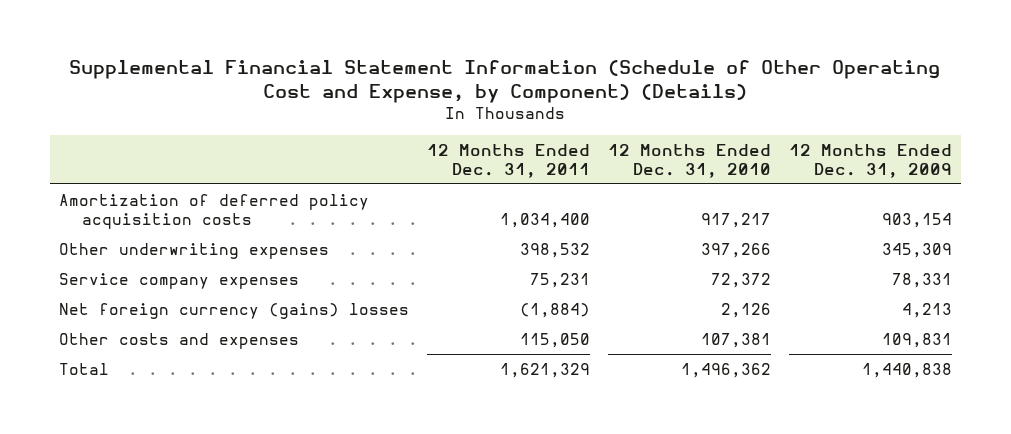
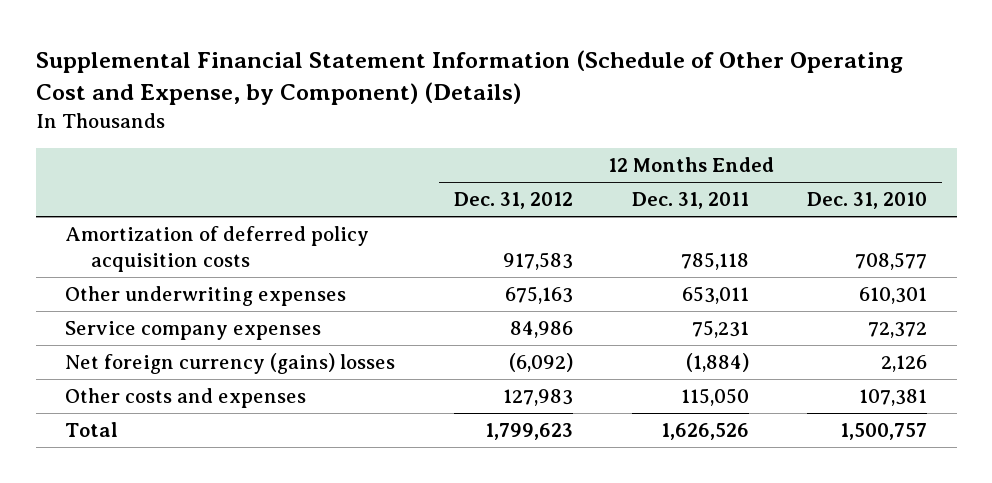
- | 12 Months Ended Dec. 31, 2011 | 12 Months Ended Dec. 31, 2010 | 12 Months Ended Dec. 31, 2009
+ | 12 Months Ended Dec. 31, 2012 | 12 Months Ended Dec. 31, 2011 | 12 Months Ended Dec. 31, 2010
- Amortization of deferred policy acquisition costs | 1,034,400 | 917,217 | 903,154
- Other underwriting expenses | 398,532 | 397,266 | 345,309
+ Amortization of deferred policy acquisition costs | 917,583 | 785,118 | 708,577
+ Other underwriting expenses | 675,163 | 653,011 | 610,301
- Total | 1,621,329 | 1,496,362 | 1,440,838
+ Total | 1,799,623 | 1,626,526 | 1,500,757

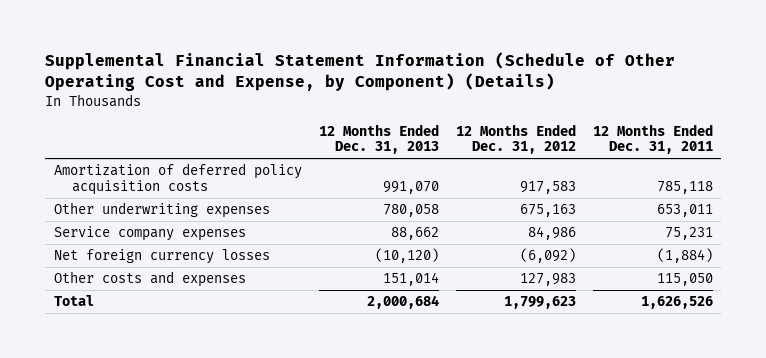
- | 12 Months Ended Dec. 31, 2012 | 12 Months Ended Dec. 31, 2011 | 12 Months Ended Dec. 31, 2010
+ | 12 Months Ended Dec. 31, 2013 | 12 Months Ended Dec. 31, 2012 | 12 Months Ended Dec. 31, 2011
- Net foreign currency (gains) losses | (6,092) | (1,884) | 2,126
+ Net foreign currency losses | (10,120) | (6,092) | (1,884)

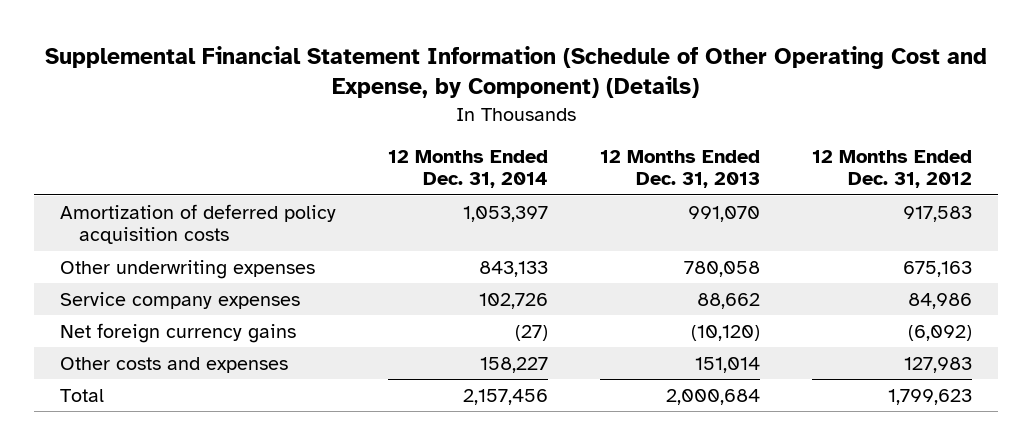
- | 12 Months Ended Dec. 31, 2013 | 12 Months Ended Dec. 31, 2012 | 12 Months Ended Dec. 31, 2011
+ | 12 Months Ended Dec. 31, 2014 | 12 Months Ended Dec. 31, 2013 | 12 Months Ended Dec. 31, 2012
- Net foreign currency losses | (10,120) | (6,092) | (1,884)
+ Net foreign currency gains | (27) | (10,120) | (6,092)

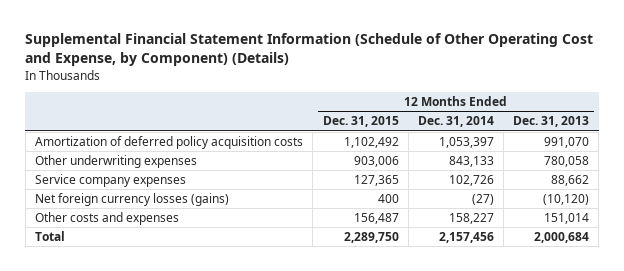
- | 12 Months Ended Dec. 31, 2014 | 12 Months Ended Dec. 31, 2013 | 12 Months Ended Dec. 31, 2012
+ | 12 Months Ended Dec. 31, 2015 | 12 Months Ended Dec. 31, 2014 | 12 Months Ended Dec. 31, 2013
- Net foreign currency gains | (27) | (10,120) | (6,092)
+ Net foreign currency losses (gains) | 400 | (27) | (10,120)

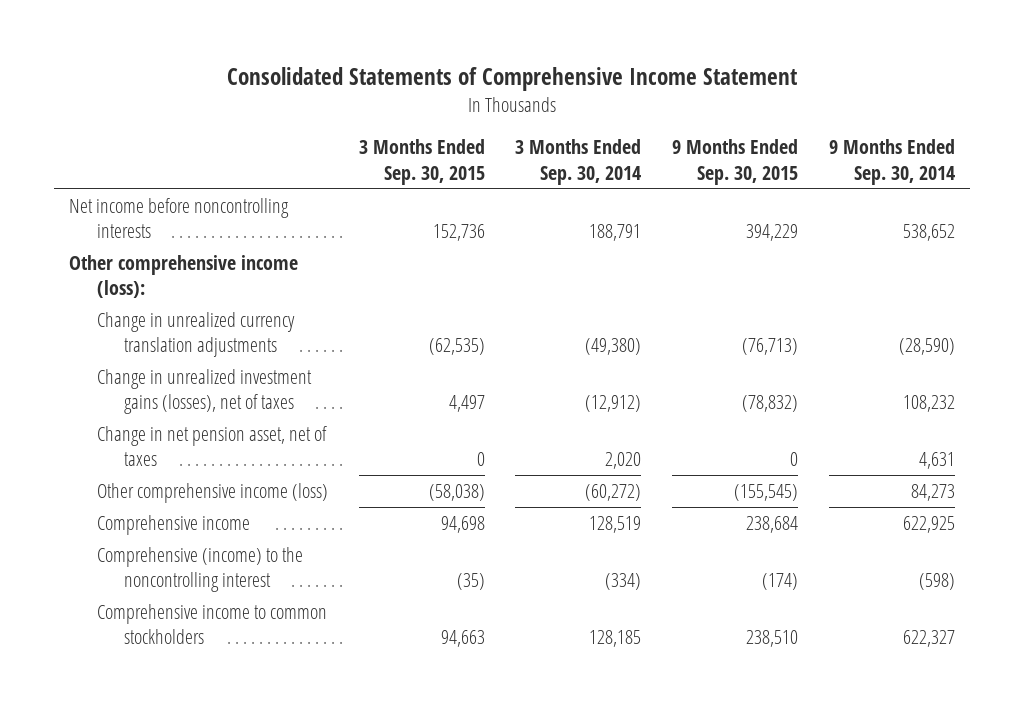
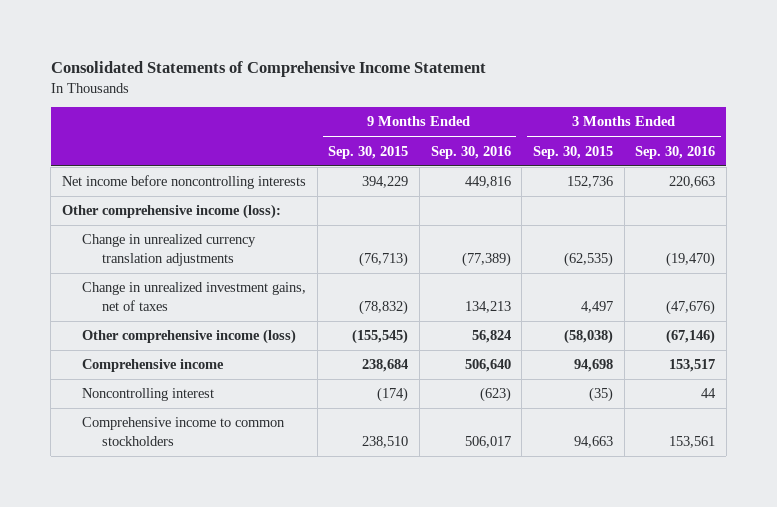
- | 3 Months Ended Sep. 30, 2015 | 3 Months Ended Sep. 30, 2014 | 9 Months Ended Sep. 30, 2015 | 9 Months Ended Sep. 30, 2014
+ | 9 Months Ended Sep. 30, 2015 | 9 Months Ended Sep. 30, 2016 | 3 Months Ended Sep. 30, 2015 | 3 Months Ended Sep. 30, 2016
- Change in unrealized investment gains (losses), net of taxes | 4,497 | (12,912) | (78,832) | 108,232
- Change in net pension asset, net of taxes | 0 | 2,020 | 0 | 4,631
+ Change in unrealized investment gains, net of taxes | (78,832) | 134,213 | 4,497 | (47,676)
- Comprehensive (income) to the noncontrolling interest | (35) | (334) | (174) | (598)
+ Noncontrolling interest | (174) | (623) | (35) | 44

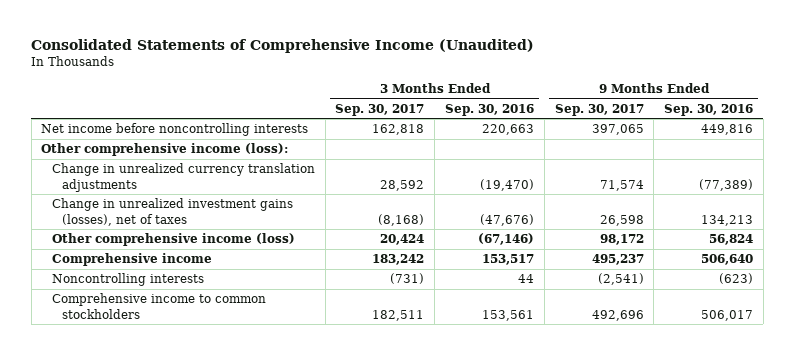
- Consolidated Statements of Comprehensive Income Statement
+ Consolidated Statements of Comprehensive Income (Unaudited)
- | 9 Months Ended Sep. 30, 2015 | 9 Months Ended Sep. 30, 2016 | 3 Months Ended Sep. 30, 2015 | 3 Months Ended Sep. 30, 2016
+ | 3 Months Ended Sep. 30, 2017 | 3 Months Ended Sep. 30, 2016 | 9 Months Ended Sep. 30, 2017 | 9 Months Ended Sep. 30, 2016
- Change in unrealized investment gains, net of taxes | (78,832) | 134,213 | 4,497 | (47,676)
+ Change in unrealized investment gains (losses), net of taxes | (8,168) | (47,676) | 26,598 | 134,213
- Noncontrolling interest | (174) | (623) | (35) | 44
+ Noncontrolling interests | (731) | 44 | (2,541) | (623)

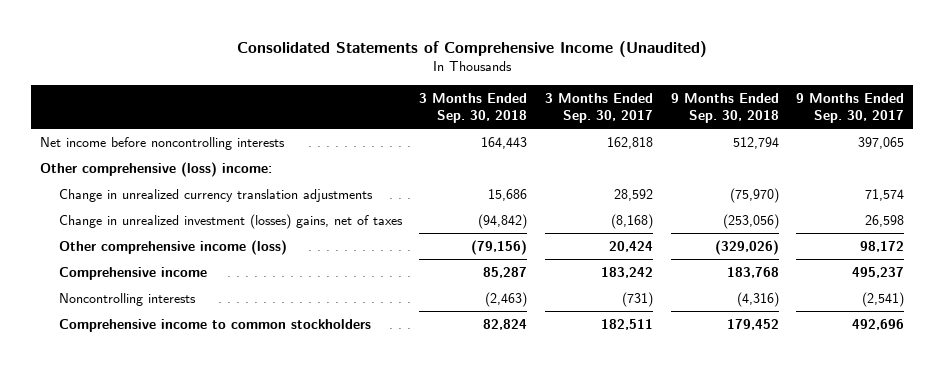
- | 3 Months Ended Sep. 30, 2017 | 3 Months Ended Sep. 30, 2016 | 9 Months Ended Sep. 30, 2017 | 9 Months Ended Sep. 30, 2016
+ | 3 Months Ended Sep. 30, 2018 | 3 Months Ended Sep. 30, 2017 | 9 Months Ended Sep. 30, 2018 | 9 Months Ended Sep. 30, 2017
- Other comprehensive income (loss):
+ Other comprehensive (loss) income:
- Change in unrealized investment gains (losses), net of taxes | (8,168) | (47,676) | 26,598 | 134,213
+ Change in unrealized investment (losses) gains, net of taxes | (94,842) | (8,168) | (253,056) | 26,598

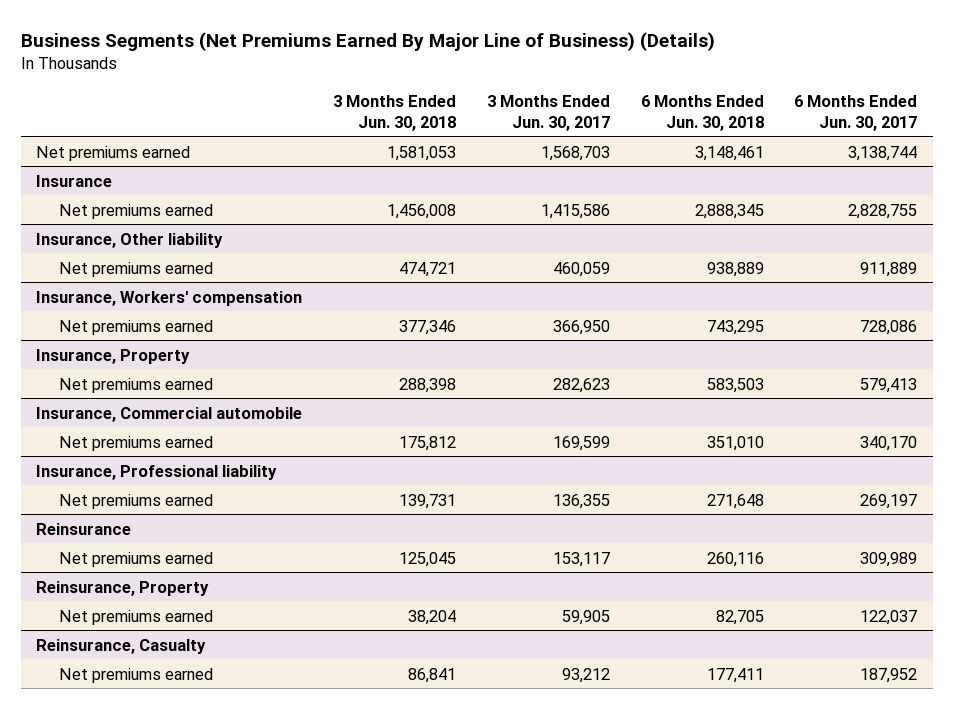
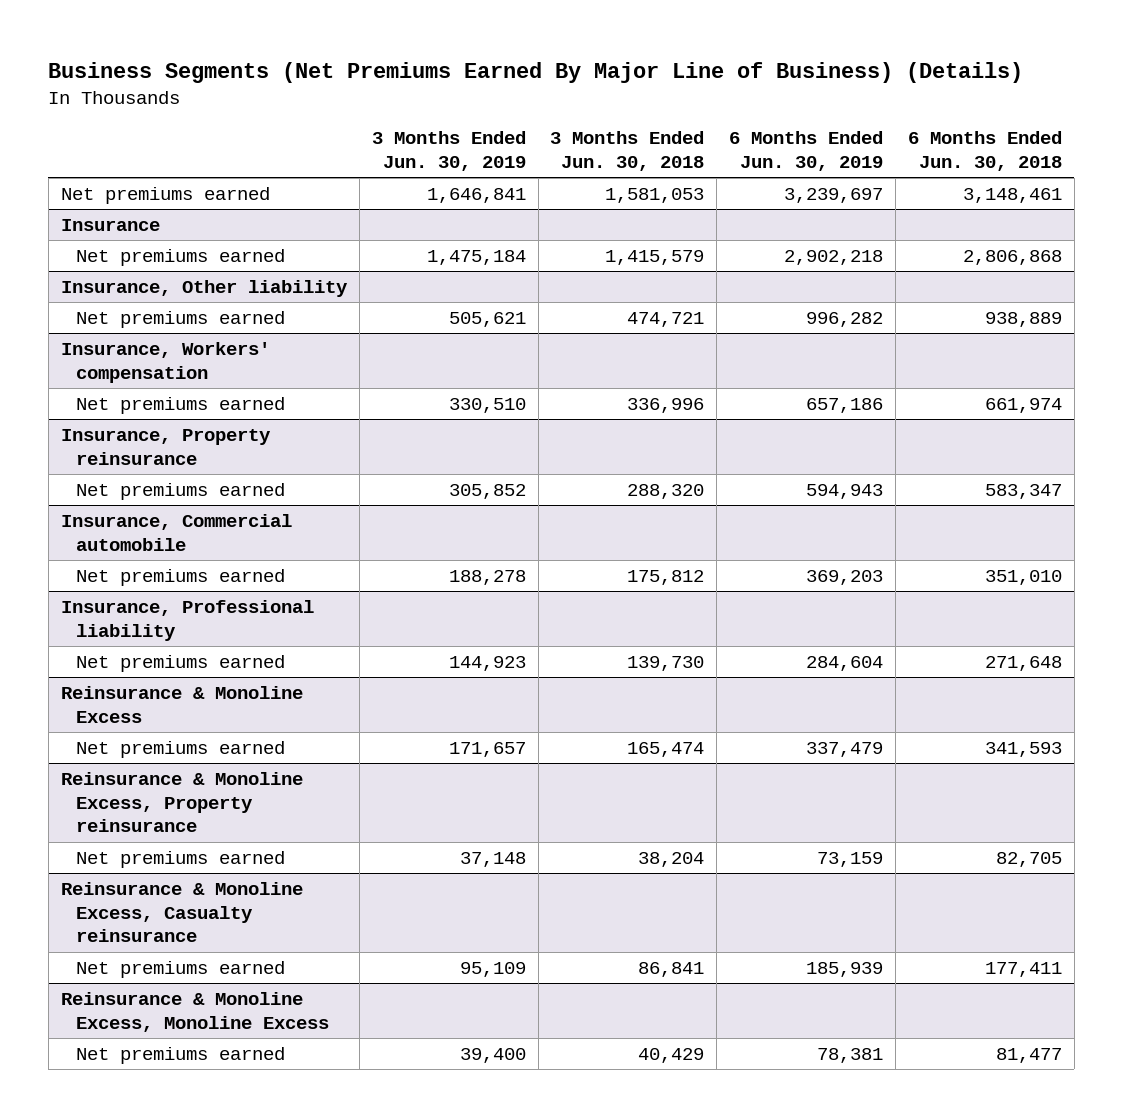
- | 3 Months Ended Jun. 30, 2018 | 3 Months Ended Jun. 30, 2017 | 6 Months Ended Jun. 30, 2018 | 6 Months Ended Jun. 30, 2017
+ | 3 Months Ended Jun. 30, 2019 | 3 Months Ended Jun. 30, 2018 | 6 Months Ended Jun. 30, 2019 | 6 Months Ended Jun. 30, 2018
@ Insurance
- Net premiums earned | 1,456,008 | 1,415,586 | 2,888,345 | 2,828,755
+ Net premiums earned | 1,475,184 | 1,415,579 | 2,902,218 | 2,806,868
@ Insurance, Workers' compensation
- Net premiums earned | 377,346 | 366,950 | 743,295 | 728,086
- Insurance, Property
- Net premiums earned | 288,398 | 282,623 | 583,503 | 579,413
@ Insurance, Workers' compensation
+ Net premiums earned | 330,510 | 336,996 | 657,186 | 661,974
+ Insurance, Property reinsurance
+ Net premiums earned | 305,852 | 288,320 | 594,943 | 583,347
@ Insurance, Professional liability
- Net premiums earned | 139,731 | 136,355 | 271,648 | 269,197
- Reinsurance
- Net premiums earned | 125,045 | 153,117 | 260,116 | 309,989
- Reinsurance, Property
@ Insurance, Professional liability
+ Net premiums earned | 144,923 | 139,730 | 284,604 | 271,648
+ Reinsurance & Monoline Excess
+ Net premiums earned | 171,657 | 165,474 | 337,479 | 341,593
+ Reinsurance & Monoline Excess, Property reinsurance
- Reinsurance, Casualty
+ Reinsurance & Monoline Excess, Casualty reinsurance
+ Reinsurance & Monoline Excess, Monoline Excess
+ Net premiums earned | 39,400 | 40,429 | 78,381 | 81,477

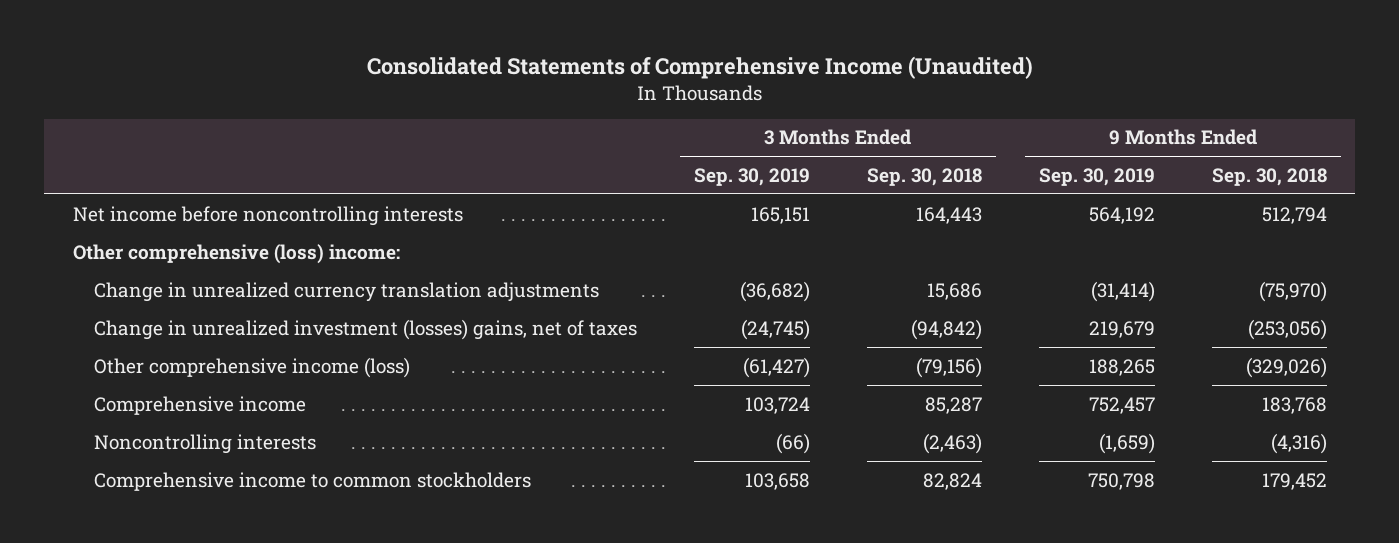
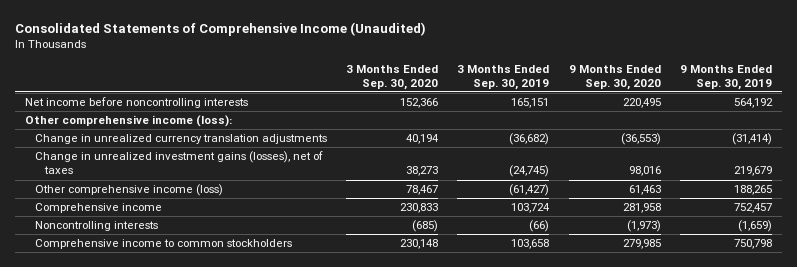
- | 3 Months Ended Sep. 30, 2019 | 3 Months Ended Sep. 30, 2018 | 9 Months Ended Sep. 30, 2019 | 9 Months Ended Sep. 30, 2018
+ | 3 Months Ended Sep. 30, 2020 | 3 Months Ended Sep. 30, 2019 | 9 Months Ended Sep. 30, 2020 | 9 Months Ended Sep. 30, 2019
- Other comprehensive (loss) income:
+ Other comprehensive income (loss):
- Change in unrealized investment (losses) gains, net of taxes | (24,745) | (94,842) | 219,679 | (253,056)
+ Change in unrealized investment gains (losses), net of taxes | 38,273 | (24,745) | 98,016 | 219,679

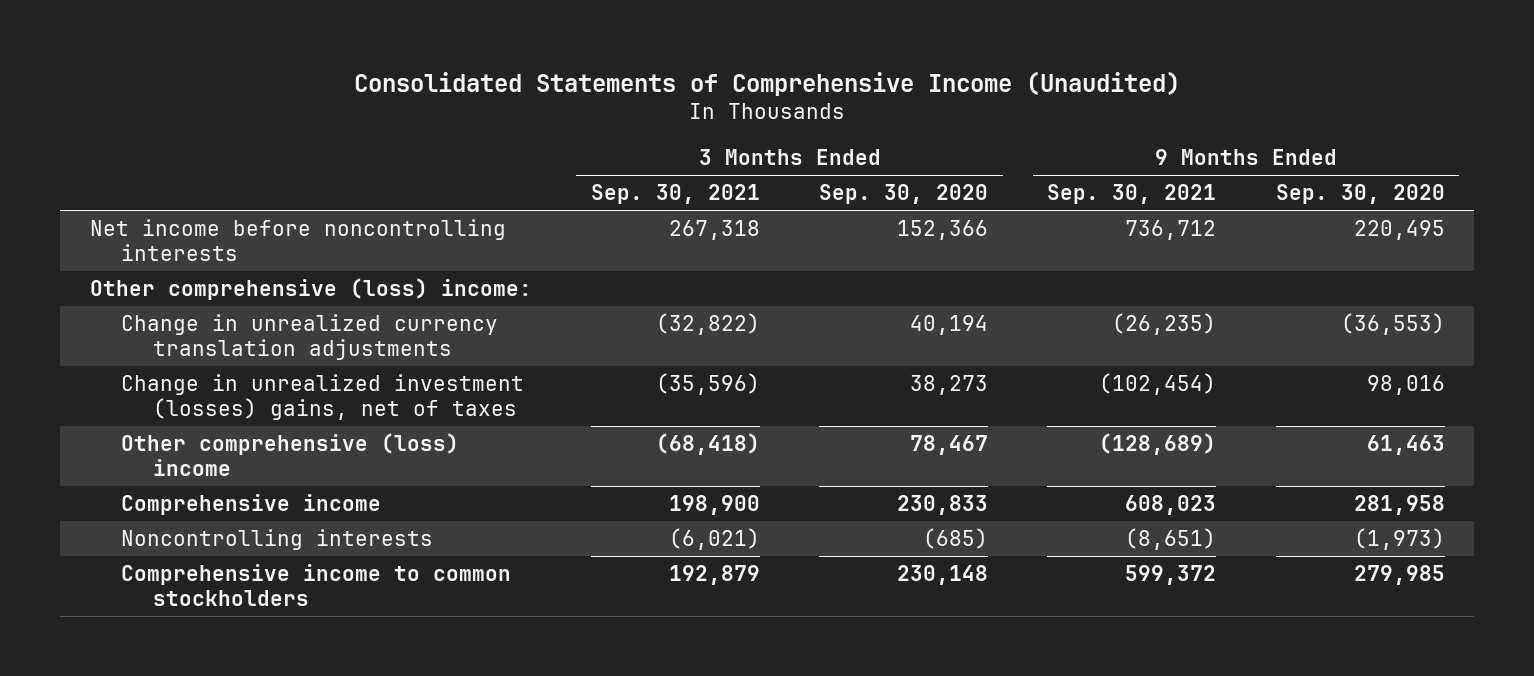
- | 3 Months Ended Sep. 30, 2020 | 3 Months Ended Sep. 30, 2019 | 9 Months Ended Sep. 30, 2020 | 9 Months Ended Sep. 30, 2019
+ | 3 Months Ended Sep. 30, 2021 | 3 Months Ended Sep. 30, 2020 | 9 Months Ended Sep. 30, 2021 | 9 Months Ended Sep. 30, 2020
- Other comprehensive income (loss):
+ Other comprehensive (loss) income:
- Change in unrealized investment gains (losses), net of taxes | 38,273 | (24,745) | 98,016 | 219,679
- Other comprehensive income (loss) | 78,467 | (61,427) | 61,463 | 188,265
+ Change in unrealized investment (losses) gains, net of taxes | (35,596) | 38,273 | (102,454) | 98,016
+ Other comprehensive (loss) income | (68,418) | 78,467 | (128,689) | 61,463

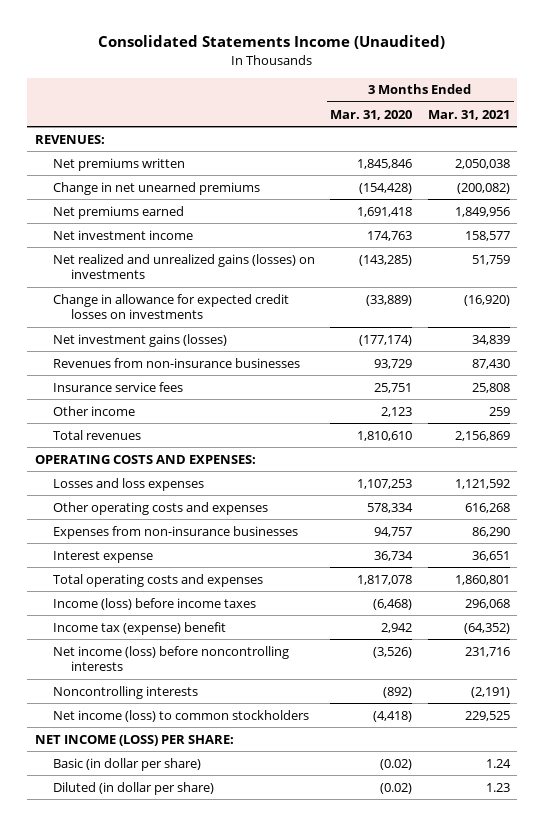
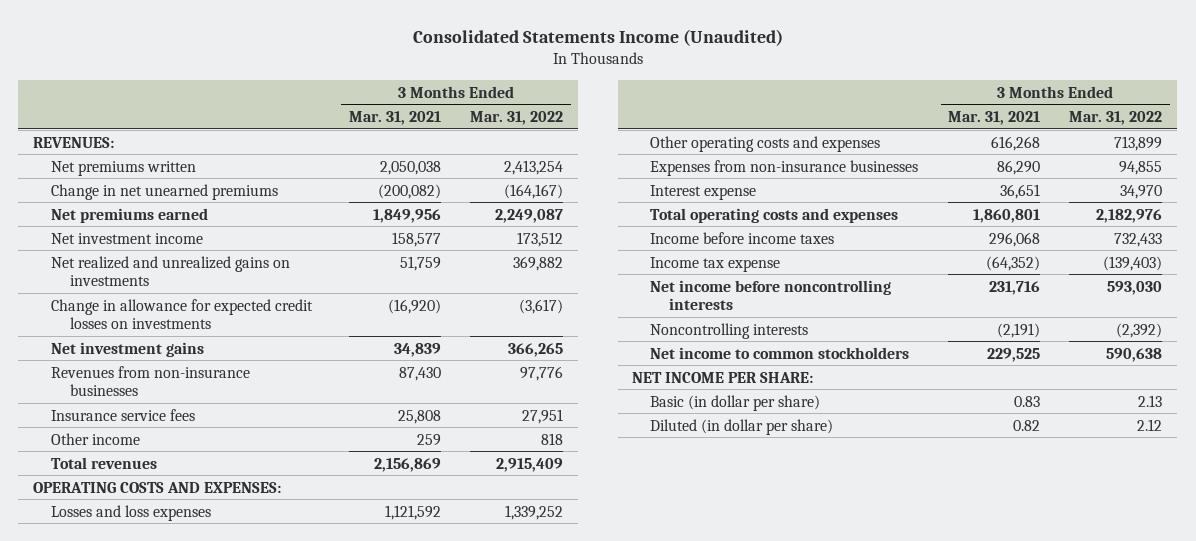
- | 3 Months Ended Mar. 31, 2020 | 3 Months Ended Mar. 31, 2021
+ | 3 Months Ended Mar. 31, 2021 | 3 Months Ended Mar. 31, 2022
- Net realized and unrealized gains (losses) on investments | (143,285) | 51,759
+ Net realized and unrealized gains on investments | 51,759 | 369,882
- Net investment gains (losses) | (177,174) | 34,839
+ Net investment gains | 34,839 | 366,265
- Income (loss) before income taxes | (6,468) | 296,068
- Income tax (expense) benefit | 2,942 | (64,352)
- Net income (loss) before noncontrolling interests | (3,526) | 231,716
+ Income before income taxes | 296,068 | 732,433
+ Income tax expense | (64,352) | (139,403)
+ Net income before noncontrolling interests | 231,716 | 593,030
- Net income (loss) to common stockholders | (4,418) | 229,525
- NET INCOME (LOSS) PER SHARE:
- Basic (in dollar per share) | (0.02) | 1.24
- Diluted (in dollar per share) | (0.02) | 1.23
+ Net income to common stockholders | 229,525 | 590,638
+ NET INCOME PER SHARE:
+ Basic (in dollar per share) | 0.83 | 2.13
+ Diluted (in dollar per share) | 0.82 | 2.12

